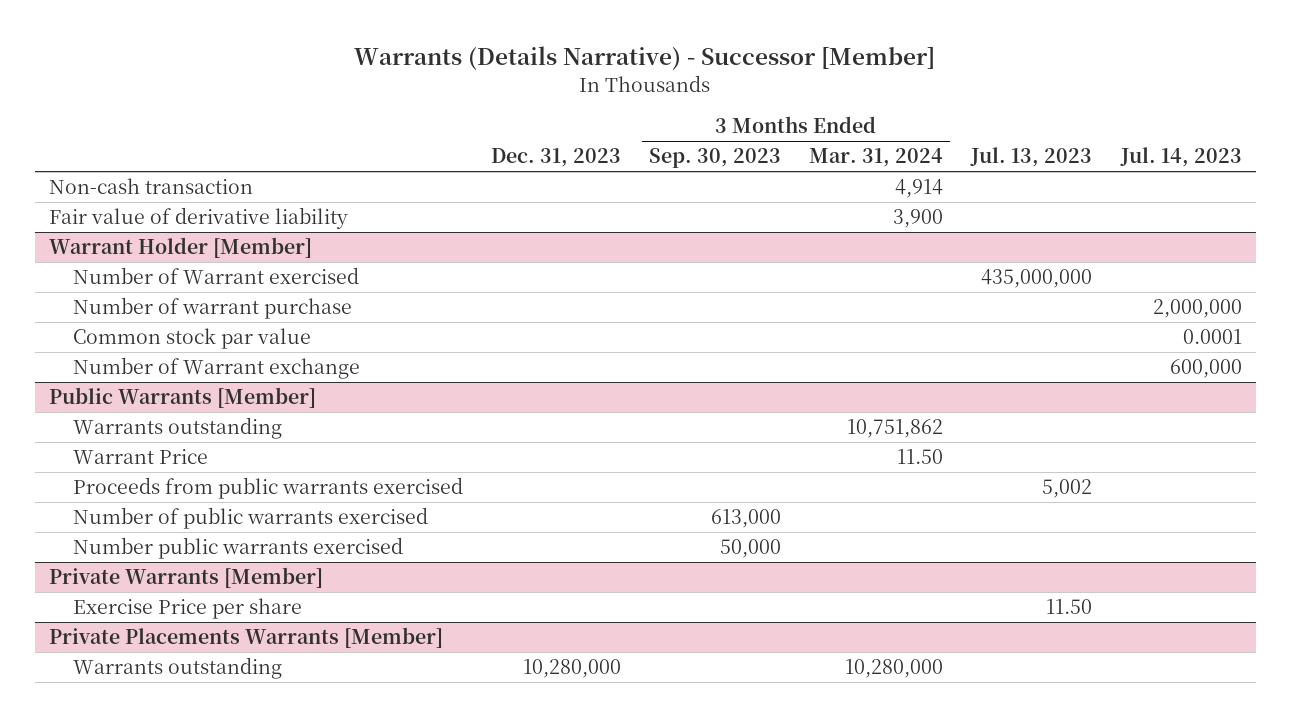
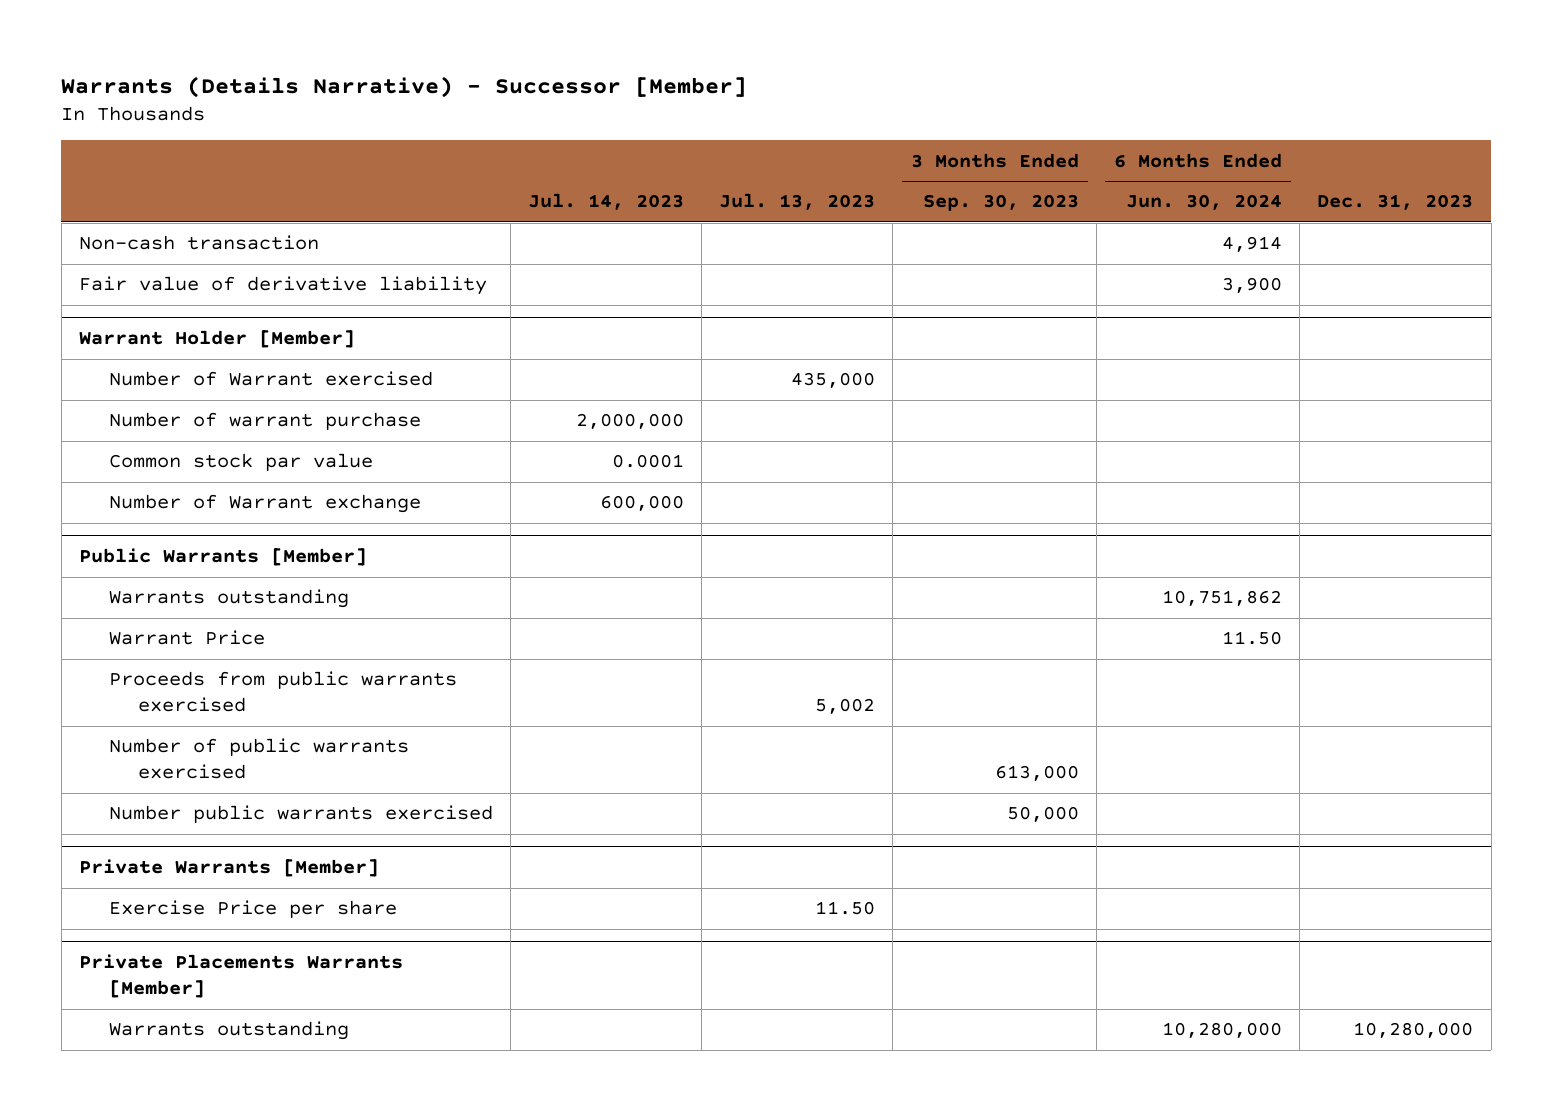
- | Dec. 31, 2023 | 3 Months Ended Sep. 30, 2023 | 3 Months Ended Mar. 31, 2024 | Jul. 13, 2023 | Jul. 14, 2023
+ | Jul. 14, 2023 | Jul. 13, 2023 | 3 Months Ended Sep. 30, 2023 | 6 Months Ended Jun. 30, 2024 | Dec. 31, 2023
@ Warrant Holder [Member]
- Number of Warrant exercised | | | | 435,000,000 |
+ Number of Warrant exercised | | 435,000 | | |

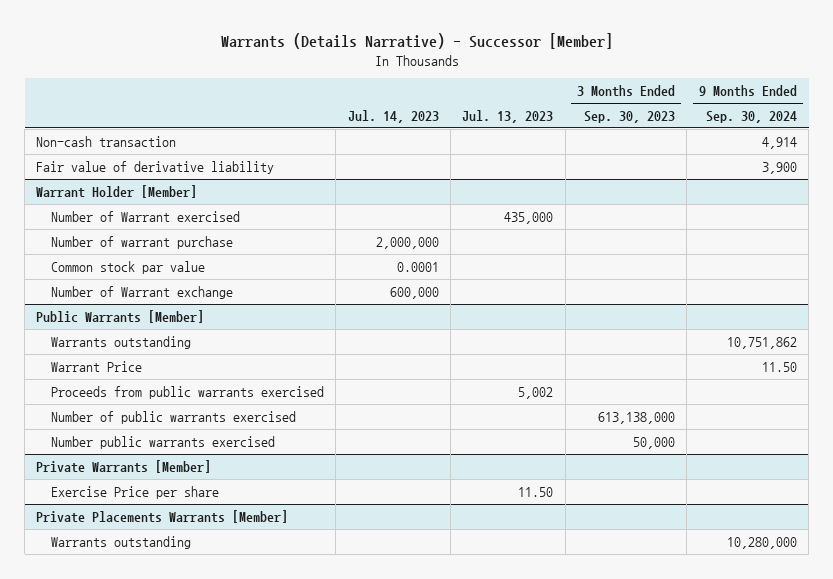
- | Jul. 14, 2023 | Jul. 13, 2023 | 3 Months Ended Sep. 30, 2023 | 6 Months Ended Jun. 30, 2024 | Dec. 31, 2023
+ | Jul. 14, 2023 | Jul. 13, 2023 | 3 Months Ended Sep. 30, 2023 | 9 Months Ended Sep. 30, 2024
@ Public Warrants [Member]
- Number of public warrants exercised | | | 613,000 | |
+ Number of public warrants exercised | | | 613,138,000 |

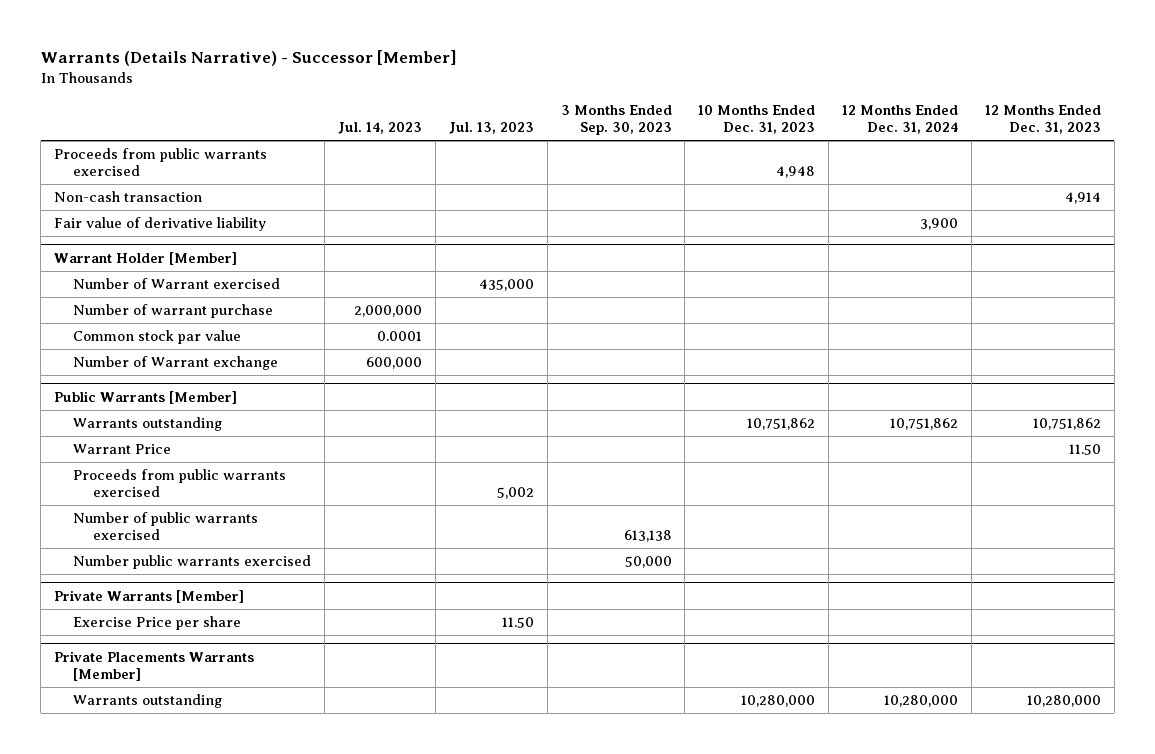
- | Jul. 14, 2023 | Jul. 13, 2023 | 3 Months Ended Sep. 30, 2023 | 9 Months Ended Sep. 30, 2024
+ | Jul. 14, 2023 | Jul. 13, 2023 | 3 Months Ended Sep. 30, 2023 | 10 Months Ended Dec. 31, 2023 | 12 Months Ended Dec. 31, 2024 | 12 Months Ended Dec. 31, 2023
+ Proceeds from public warrants exercised | | | | 4,948 | |
@ Public Warrants [Member]
- Number of public warrants exercised | | | 613,138,000 |
+ Number of public warrants exercised | | | 613,138 | | |

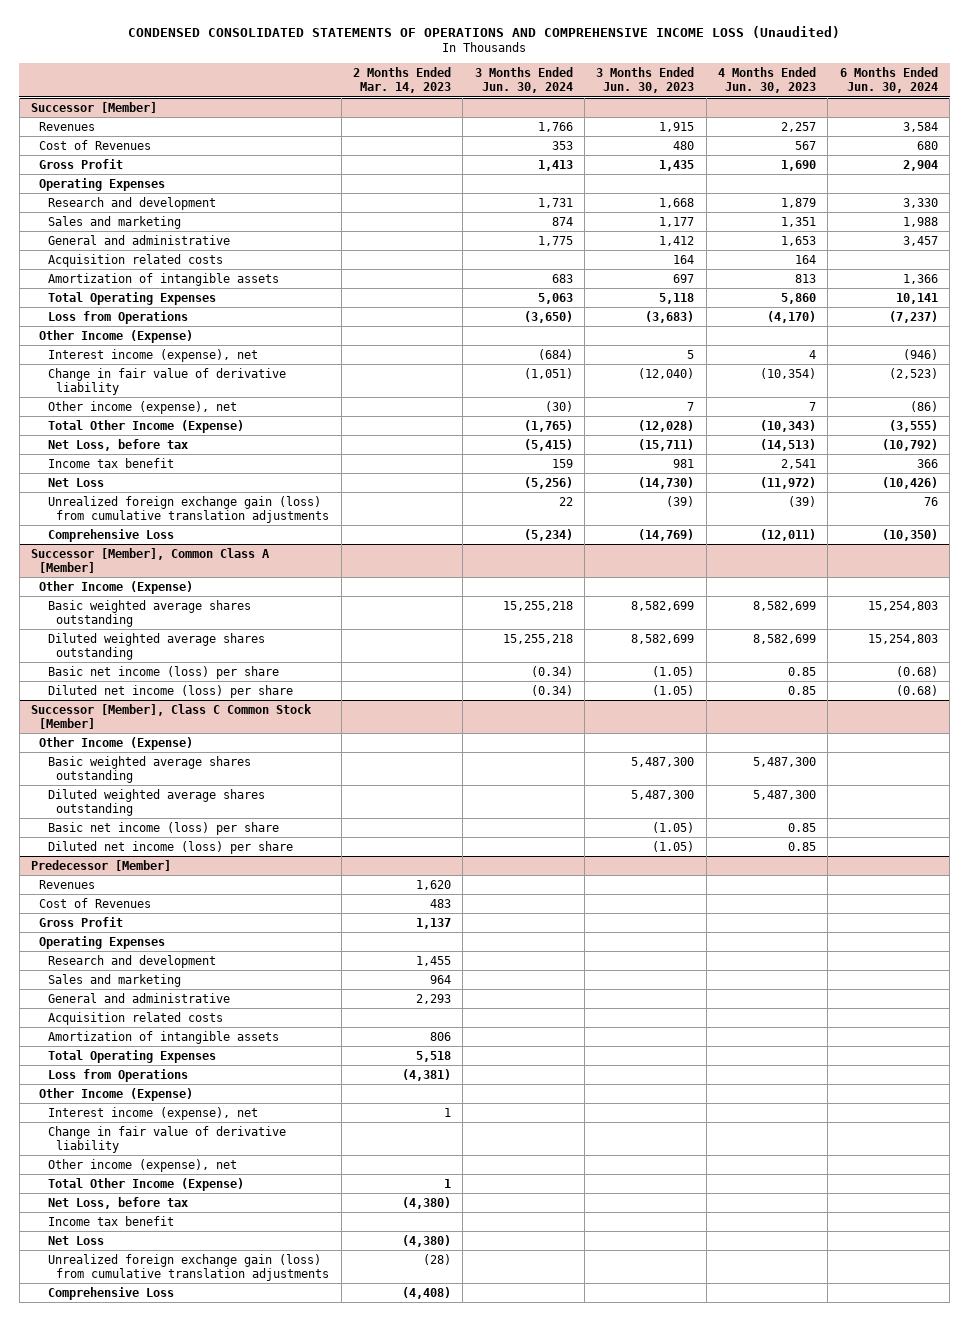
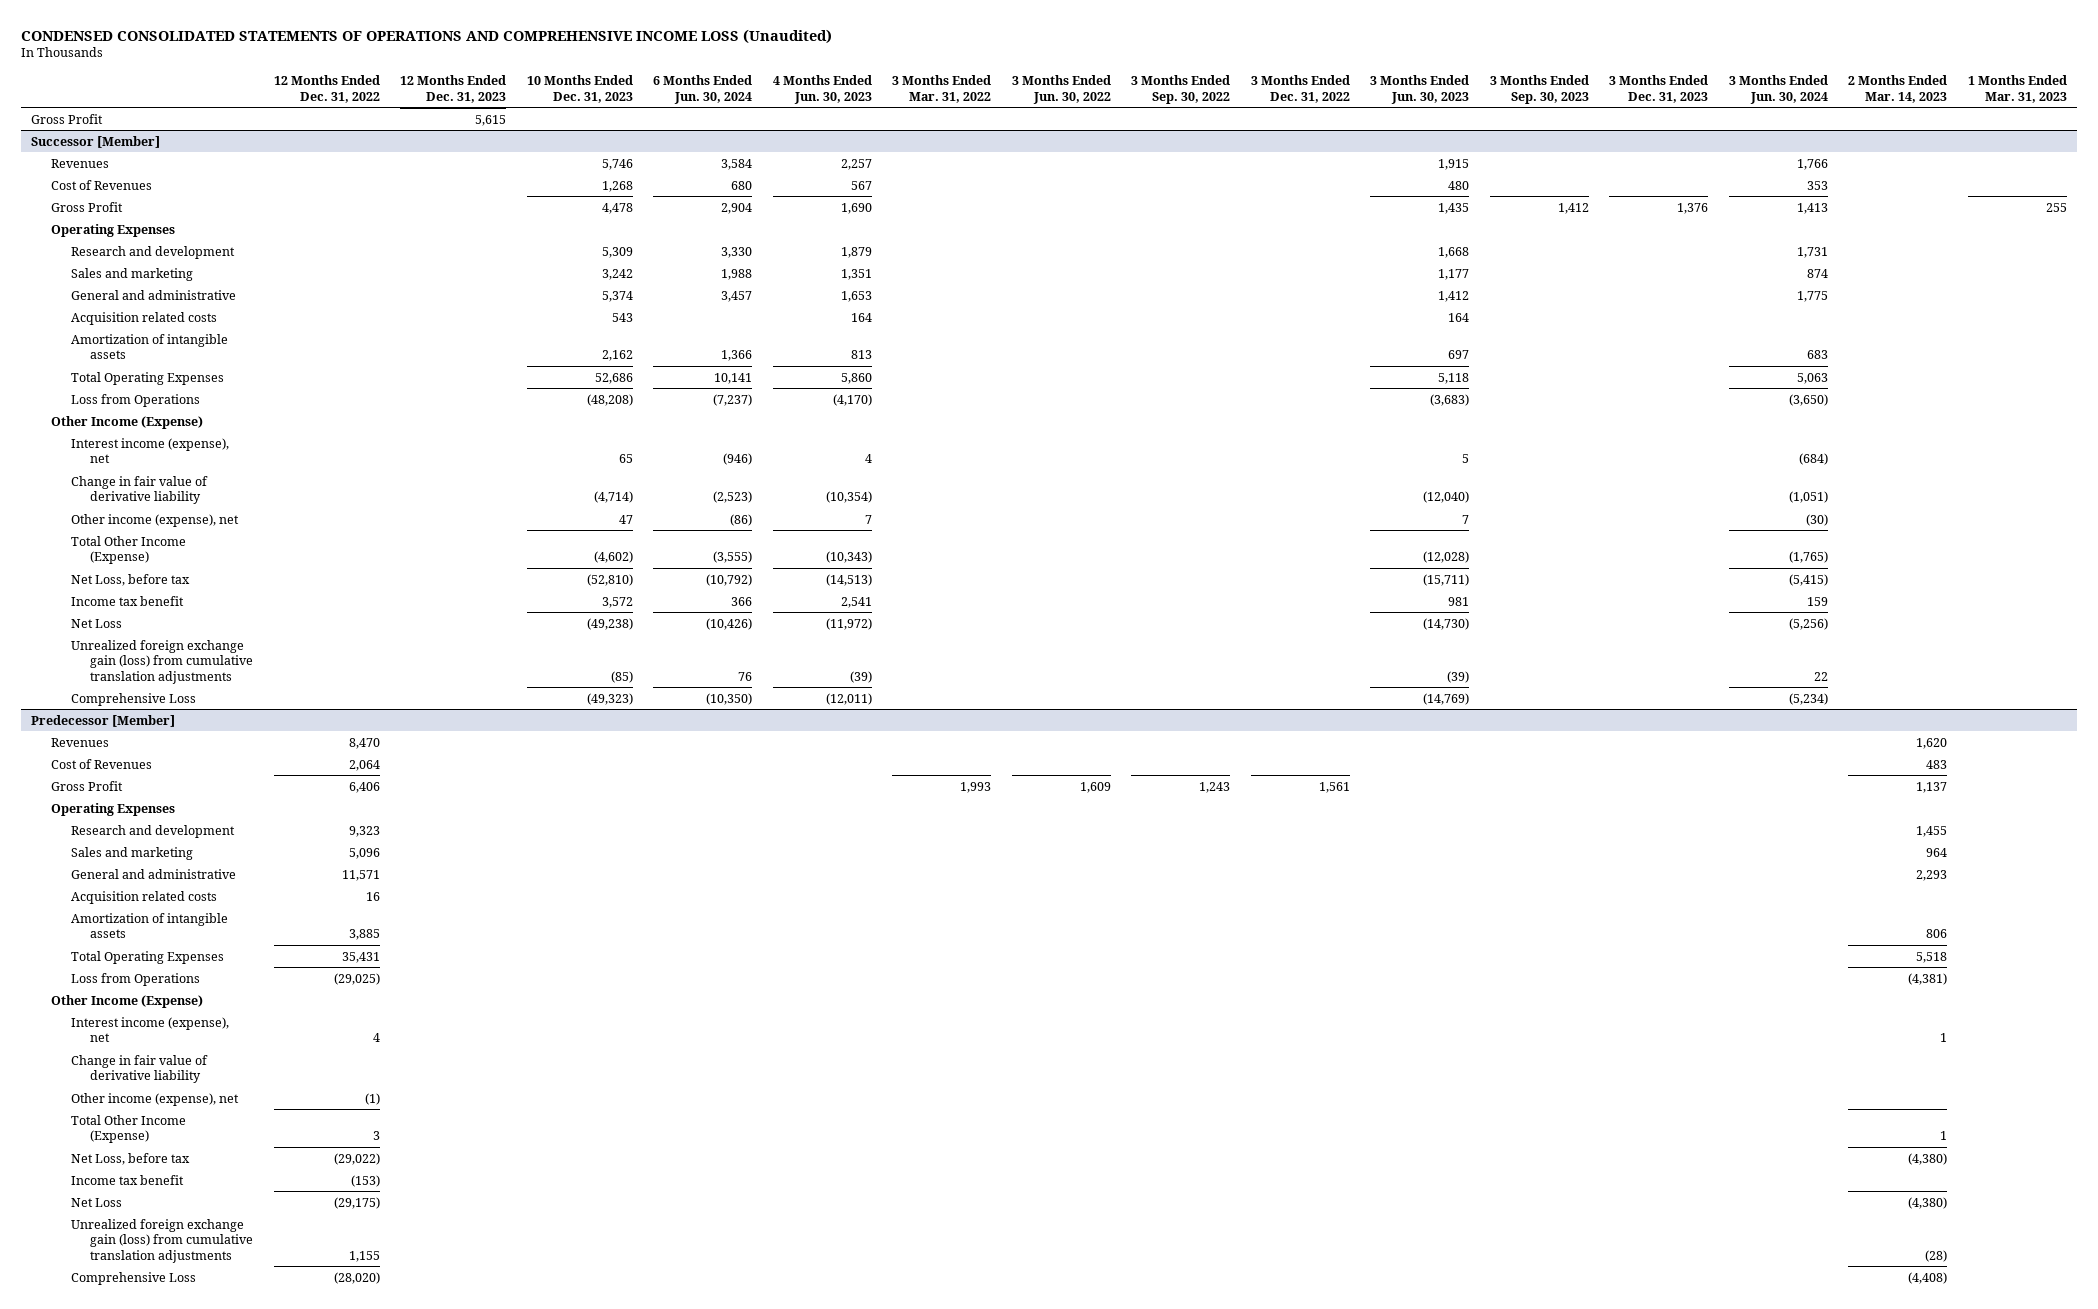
- | 2 Months Ended Mar. 14, 2023 | 3 Months Ended Jun. 30, 2024 | 3 Months Ended Jun. 30, 2023 | 4 Months Ended Jun. 30, 2023 | 6 Months Ended Jun. 30, 2024
+ | 12 Months Ended Dec. 31, 2022 | 12 Months Ended Dec. 31, 2023 | 10 Months Ended Dec. 31, 2023 | 6 Months Ended Jun. 30, 2024 | 4 Months Ended Jun. 30, 2023 | 3 Months Ended Mar. 31, 2022 | 3 Months Ended Jun. 30, 2022 | 3 Months Ended Sep. 30, 2022 | 3 Months Ended Dec. 31, 2022 | 3 Months Ended Jun. 30, 2023 | 3 Months Ended Sep. 30, 2023 | 3 Months Ended Dec. 31, 2023 | 3 Months Ended Jun. 30, 2024 | 2 Months Ended Mar. 14, 2023 | 1 Months Ended Mar. 31, 2023
+ Gross Profit | | 5,615 | | | | | | | | | | | | |
- Successor [Member], Common Class A [Member]
- Other Income (Expense)
- Basic weighted average shares outstanding | | 15,255,218 | 8,582,699 | 8,582,699 | 15,254,803
- Diluted weighted average shares outstanding | | 15,255,218 | 8,582,699 | 8,582,699 | 15,254,803
- Basic net income (loss) per share | | (0.34) | (1.05) | 0.85 | (0.68)
- Diluted net income (loss) per share | | (0.34) | (1.05) | 0.85 | (0.68)
- Successor [Member], Class C Common Stock [Member]
- Other Income (Expense)
- Basic weighted average shares outstanding | | | 5,487,300 | 5,487,300 |
- Diluted weighted average shares outstanding | | | 5,487,300 | 5,487,300 |
- Basic net income (loss) per share | | | (1.05) | 0.85 |
- Diluted net income (loss) per share | | | (1.05) | 0.85 |

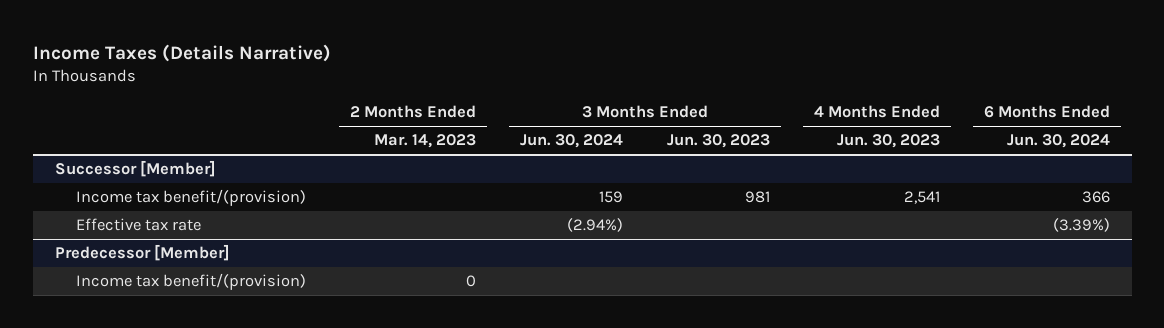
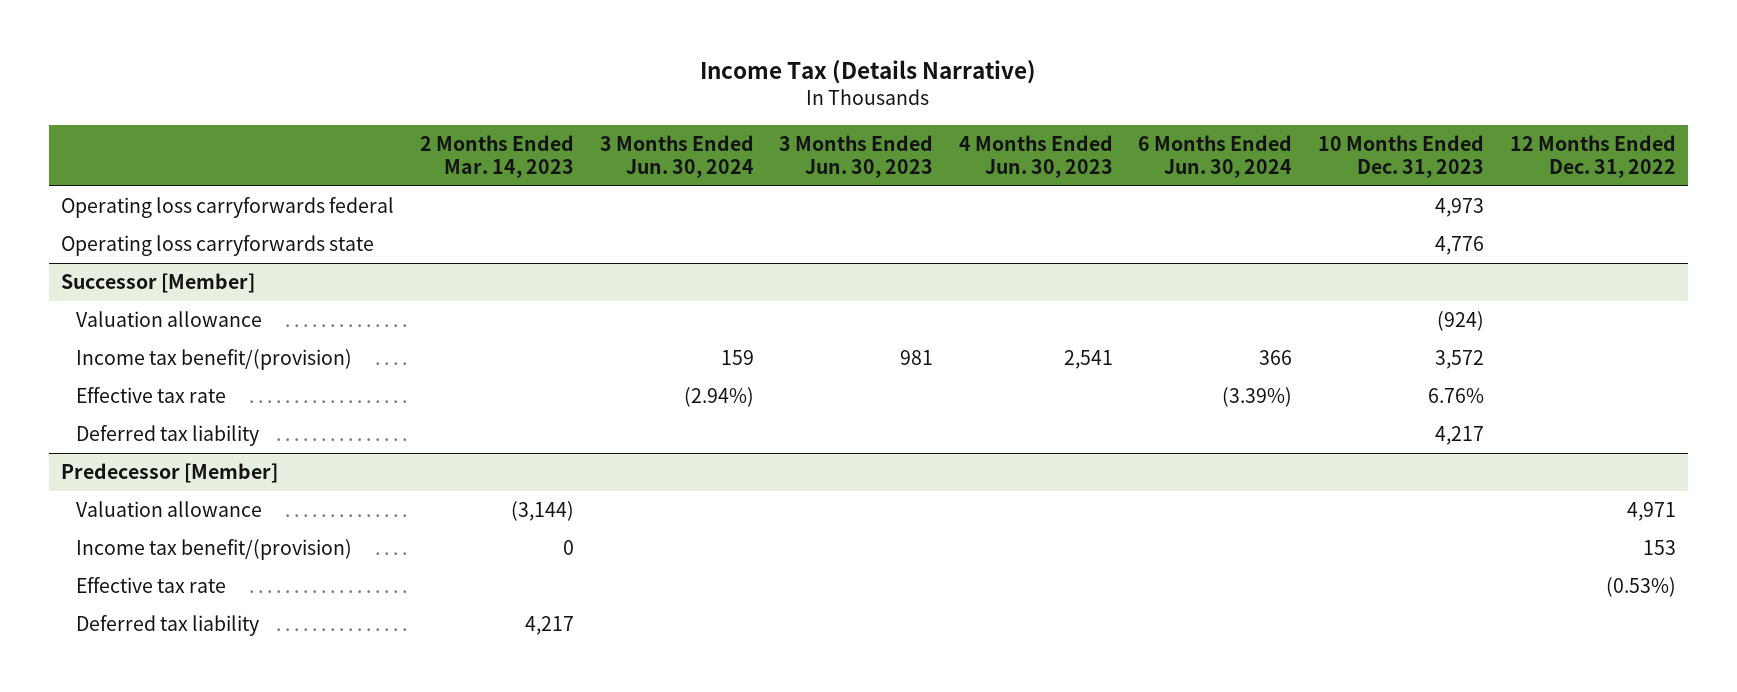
- Income Taxes (Details Narrative)
+ Income Tax (Details Narrative)
- | 2 Months Ended Mar. 14, 2023 | 3 Months Ended Jun. 30, 2024 | 3 Months Ended Jun. 30, 2023 | 4 Months Ended Jun. 30, 2023 | 6 Months Ended Jun. 30, 2024
+ | 2 Months Ended Mar. 14, 2023 | 3 Months Ended Jun. 30, 2024 | 3 Months Ended Jun. 30, 2023 | 4 Months Ended Jun. 30, 2023 | 6 Months Ended Jun. 30, 2024 | 10 Months Ended Dec. 31, 2023 | 12 Months Ended Dec. 31, 2022
+ Operating loss carryforwards federal | | | | | | 4,973 |
+ Operating loss carryforwards state | | | | | | 4,776 |
@ Successor [Member]
+ Valuation allowance | | | | | | (924) |
+ Deferred tax liability | | | | | | 4,217 |
@ Predecessor [Member]
+ Valuation allowance | (3,144) | | | | | | 4,971
+ Effective tax rate | | | | | | | (0.53%)
+ Deferred tax liability | 4,217 | | | | | |

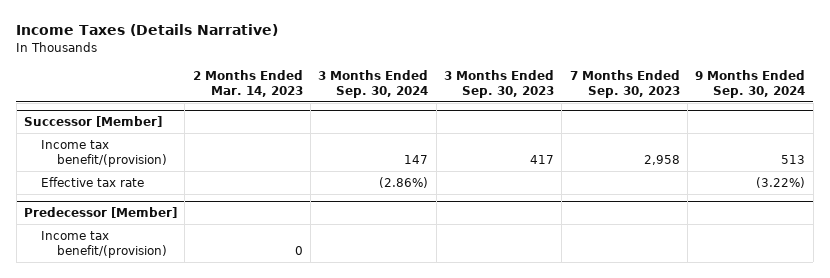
- Income Tax (Details Narrative)
+ Income Taxes (Details Narrative)
- | 2 Months Ended Mar. 14, 2023 | 3 Months Ended Jun. 30, 2024 | 3 Months Ended Jun. 30, 2023 | 4 Months Ended Jun. 30, 2023 | 6 Months Ended Jun. 30, 2024 | 10 Months Ended Dec. 31, 2023 | 12 Months Ended Dec. 31, 2022
+ | 2 Months Ended Mar. 14, 2023 | 3 Months Ended Sep. 30, 2024 | 3 Months Ended Sep. 30, 2023 | 7 Months Ended Sep. 30, 2023 | 9 Months Ended Sep. 30, 2024
- Operating loss carryforwards federal | | | | | | 4,973 |
- Operating loss carryforwards state | | | | | | 4,776 |
@ Successor [Member]
- Valuation allowance | | | | | | (924) |
- Deferred tax liability | | | | | | 4,217 |
@ Predecessor [Member]
- Valuation allowance | (3,144) | | | | | | 4,971
- Effective tax rate | | | | | | | (0.53%)
- Deferred tax liability | 4,217 | | | | | |

